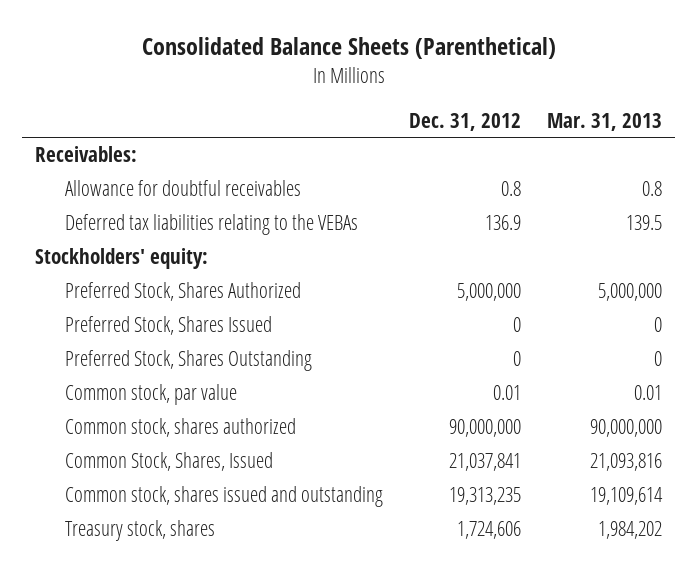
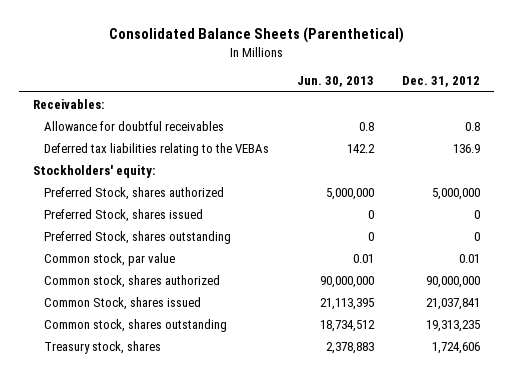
- | Dec. 31, 2012 | Mar. 31, 2013
+ | Jun. 30, 2013 | Dec. 31, 2012
- Preferred Stock, Shares Authorized | 5,000,000 | 5,000,000
- Preferred Stock, Shares Issued | 0 | 0
- Preferred Stock, Shares Outstanding | 0 | 0
+ Preferred Stock, shares authorized | 5,000,000 | 5,000,000
+ Preferred Stock, shares issued | 0 | 0
+ Preferred Stock, shares outstanding | 0 | 0
- Common Stock, Shares, Issued | 21,037,841 | 21,093,816
- Common stock, shares issued and outstanding | 19,313,235 | 19,109,614
+ Common Stock, shares issued | 21,113,395 | 21,037,841
+ Common stock, shares outstanding | 18,734,512 | 19,313,235

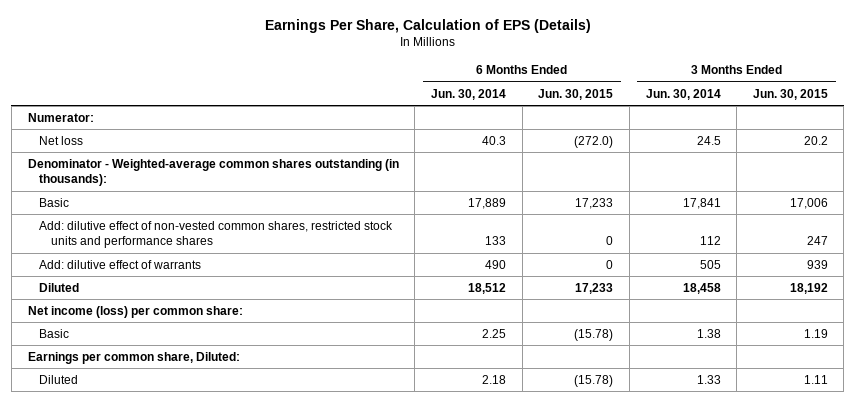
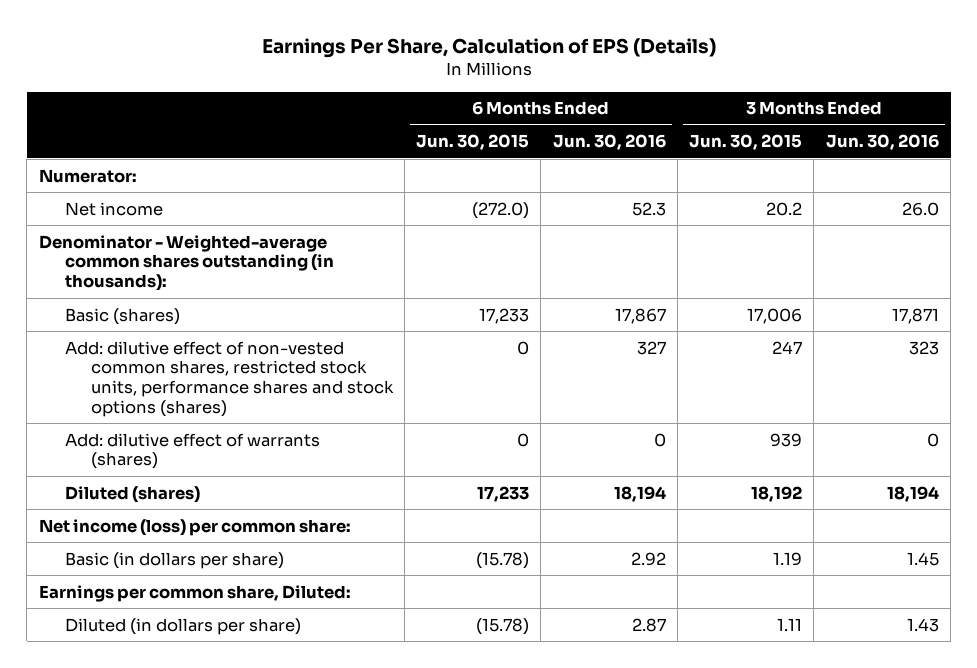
- | 6 Months Ended Jun. 30, 2014 | 6 Months Ended Jun. 30, 2015 | 3 Months Ended Jun. 30, 2014 | 3 Months Ended Jun. 30, 2015
+ | 6 Months Ended Jun. 30, 2015 | 6 Months Ended Jun. 30, 2016 | 3 Months Ended Jun. 30, 2015 | 3 Months Ended Jun. 30, 2016
- Net loss | 40.3 | (272.0) | 24.5 | 20.2
+ Net income | (272.0) | 52.3 | 20.2 | 26.0
- Basic | 17,889 | 17,233 | 17,841 | 17,006
- Add: dilutive effect of non-vested common shares, restricted stock units and performance shares | 133 | 0 | 112 | 247
- Add: dilutive effect of warrants | 490 | 0 | 505 | 939
- Diluted | 18,512 | 17,233 | 18,458 | 18,192
+ Basic (shares) | 17,233 | 17,867 | 17,006 | 17,871
+ Add: dilutive effect of non-vested common shares, restricted stock units, performance shares and stock options (shares) | 0 | 327 | 247 | 323
+ Add: dilutive effect of warrants (shares) | 0 | 0 | 939 | 0
+ Diluted (shares) | 17,233 | 18,194 | 18,192 | 18,194
- Basic | 2.25 | (15.78) | 1.38 | 1.19
+ Basic (in dollars per share) | (15.78) | 2.92 | 1.19 | 1.45
- Diluted | 2.18 | (15.78) | 1.33 | 1.11
+ Diluted (in dollars per share) | (15.78) | 2.87 | 1.11 | 1.43

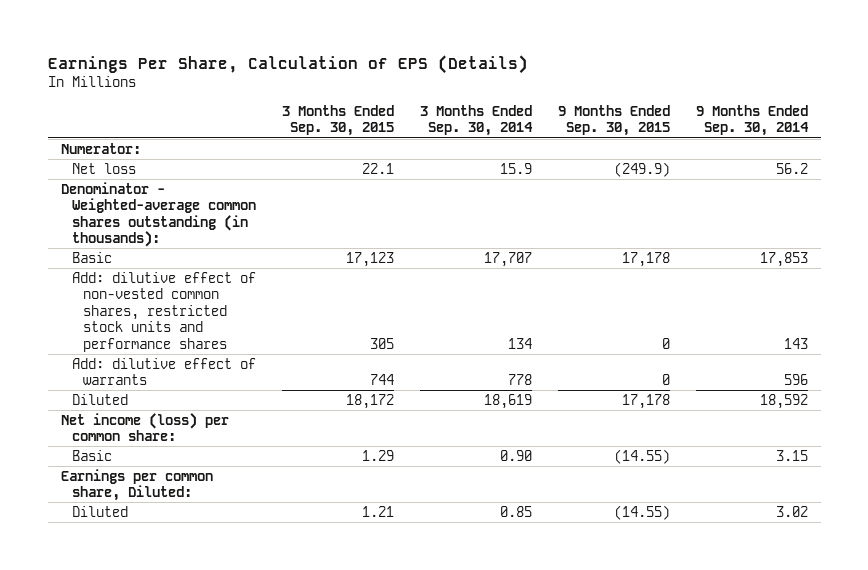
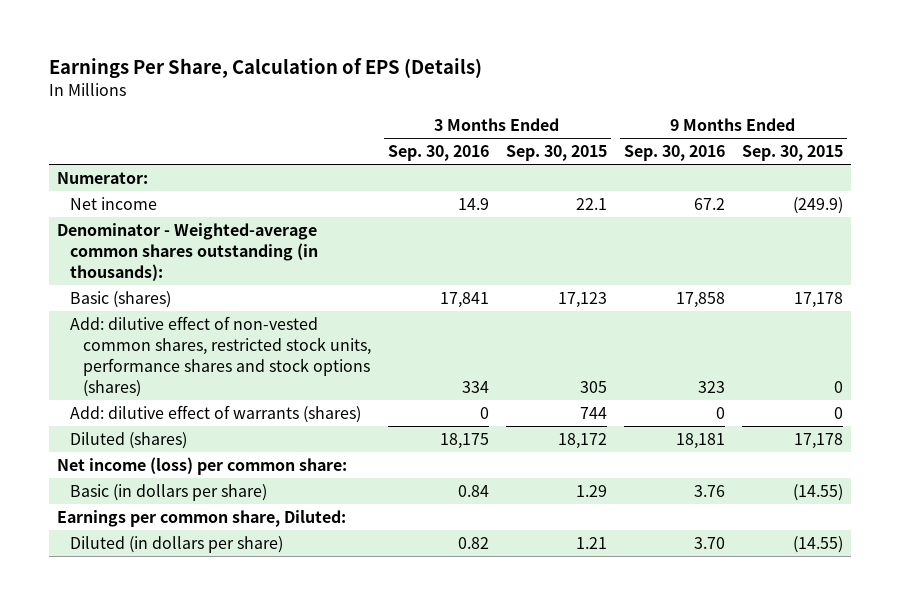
- | 3 Months Ended Sep. 30, 2015 | 3 Months Ended Sep. 30, 2014 | 9 Months Ended Sep. 30, 2015 | 9 Months Ended Sep. 30, 2014
+ | 3 Months Ended Sep. 30, 2016 | 3 Months Ended Sep. 30, 2015 | 9 Months Ended Sep. 30, 2016 | 9 Months Ended Sep. 30, 2015
- Net loss | 22.1 | 15.9 | (249.9) | 56.2
+ Net income | 14.9 | 22.1 | 67.2 | (249.9)
- Basic | 17,123 | 17,707 | 17,178 | 17,853
- Add: dilutive effect of non-vested common shares, restricted stock units and performance shares | 305 | 134 | 0 | 143
- Add: dilutive effect of warrants | 744 | 778 | 0 | 596
- Diluted | 18,172 | 18,619 | 17,178 | 18,592
+ Basic (shares) | 17,841 | 17,123 | 17,858 | 17,178
+ Add: dilutive effect of non-vested common shares, restricted stock units, performance shares and stock options (shares) | 334 | 305 | 323 | 0
+ Add: dilutive effect of warrants (shares) | 0 | 744 | 0 | 0
+ Diluted (shares) | 18,175 | 18,172 | 18,181 | 17,178
- Basic | 1.29 | 0.90 | (14.55) | 3.15
+ Basic (in dollars per share) | 0.84 | 1.29 | 3.76 | (14.55)
- Diluted | 1.21 | 0.85 | (14.55) | 3.02
+ Diluted (in dollars per share) | 0.82 | 1.21 | 3.70 | (14.55)

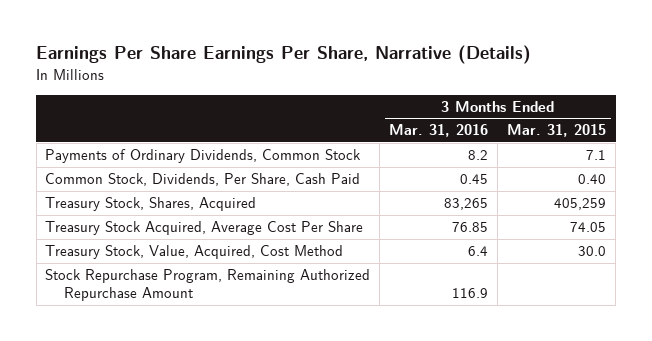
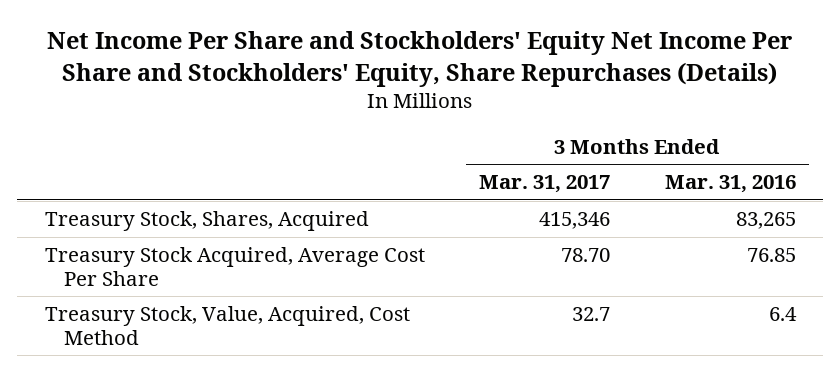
- Earnings Per Share Earnings Per Share, Narrative (Details)
+ Net Income Per Share and Stockholders' Equity Net Income Per Share and Stockholders' Equity, Share Repurchases (Details)
- | 3 Months Ended Mar. 31, 2016 | 3 Months Ended Mar. 31, 2015
+ | 3 Months Ended Mar. 31, 2017 | 3 Months Ended Mar. 31, 2016
- Payments of Ordinary Dividends, Common Stock | 8.2 | 7.1
- Common Stock, Dividends, Per Share, Cash Paid | 0.45 | 0.40
- Stock Repurchase Program, Remaining Authorized Repurchase Amount | 116.9 |

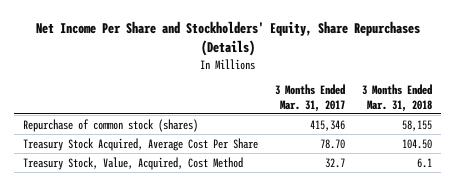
- Net Income Per Share and Stockholders' Equity Net Income Per Share and Stockholders' Equity, Share Repurchases (Details)
+ Net Income Per Share and Stockholders' Equity, Share Repurchases (Details)
- | 3 Months Ended Mar. 31, 2017 | 3 Months Ended Mar. 31, 2016
+ | 3 Months Ended Mar. 31, 2017 | 3 Months Ended Mar. 31, 2018
- Treasury Stock, Shares, Acquired | 415,346 | 83,265
+ Repurchase of common stock (shares) | 415,346 | 58,155

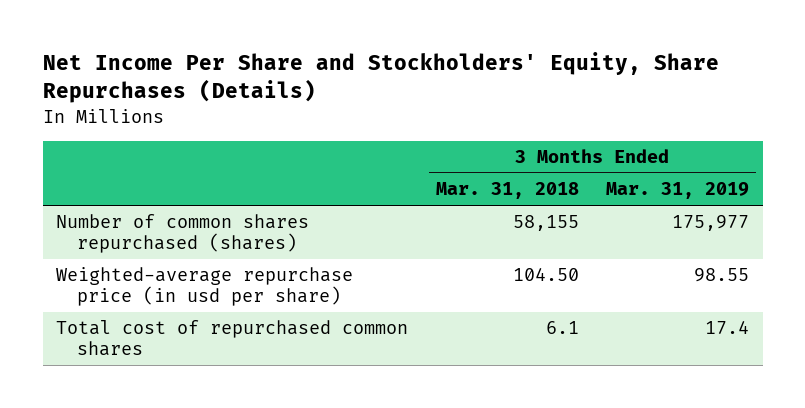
- | 3 Months Ended Mar. 31, 2017 | 3 Months Ended Mar. 31, 2018
+ | 3 Months Ended Mar. 31, 2018 | 3 Months Ended Mar. 31, 2019
- Repurchase of common stock (shares) | 415,346 | 58,155
- Treasury Stock Acquired, Average Cost Per Share | 78.70 | 104.50
- Treasury Stock, Value, Acquired, Cost Method | 32.7 | 6.1
+ Number of common shares repurchased (shares) | 58,155 | 175,977
+ Weighted-average repurchase price (in usd per share) | 104.50 | 98.55
+ Total cost of repurchased common shares | 6.1 | 17.4

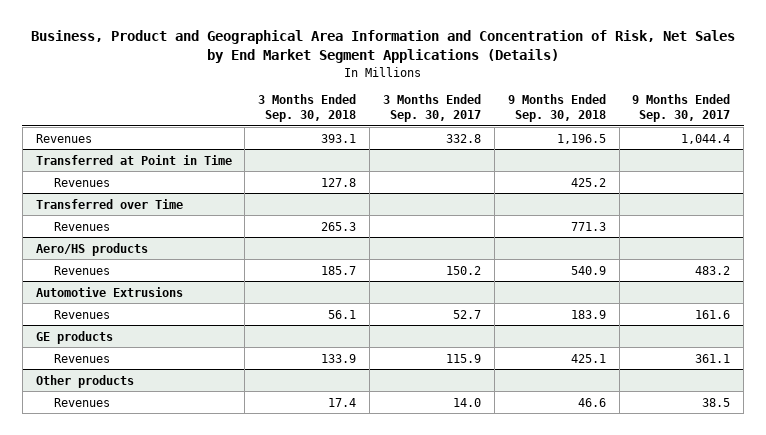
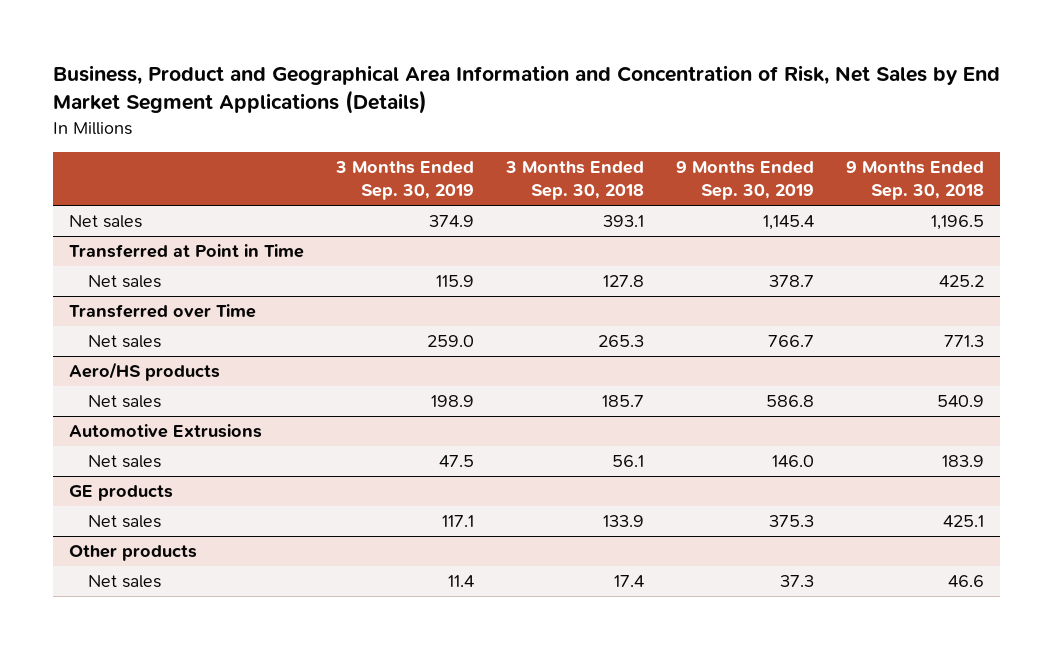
- | 3 Months Ended Sep. 30, 2018 | 3 Months Ended Sep. 30, 2017 | 9 Months Ended Sep. 30, 2018 | 9 Months Ended Sep. 30, 2017
+ | 3 Months Ended Sep. 30, 2019 | 3 Months Ended Sep. 30, 2018 | 9 Months Ended Sep. 30, 2019 | 9 Months Ended Sep. 30, 2018
- Revenues | 393.1 | 332.8 | 1,196.5 | 1,044.4
+ Net sales | 374.9 | 393.1 | 1,145.4 | 1,196.5
@ Transferred at Point in Time
- Revenues | 127.8 | | 425.2 |
+ Net sales | 115.9 | 127.8 | 378.7 | 425.2
@ Transferred over Time
- Revenues | 265.3 | | 771.3 |
+ Net sales | 259.0 | 265.3 | 766.7 | 771.3
@ Aero/HS products
- Revenues | 185.7 | 150.2 | 540.9 | 483.2
+ Net sales | 198.9 | 185.7 | 586.8 | 540.9
@ Automotive Extrusions
- Revenues | 56.1 | 52.7 | 183.9 | 161.6
+ Net sales | 47.5 | 56.1 | 146.0 | 183.9
@ GE products
- Revenues | 133.9 | 115.9 | 425.1 | 361.1
+ Net sales | 117.1 | 133.9 | 375.3 | 425.1
@ Other products
- Revenues | 17.4 | 14.0 | 46.6 | 38.5
+ Net sales | 11.4 | 17.4 | 37.3 | 46.6

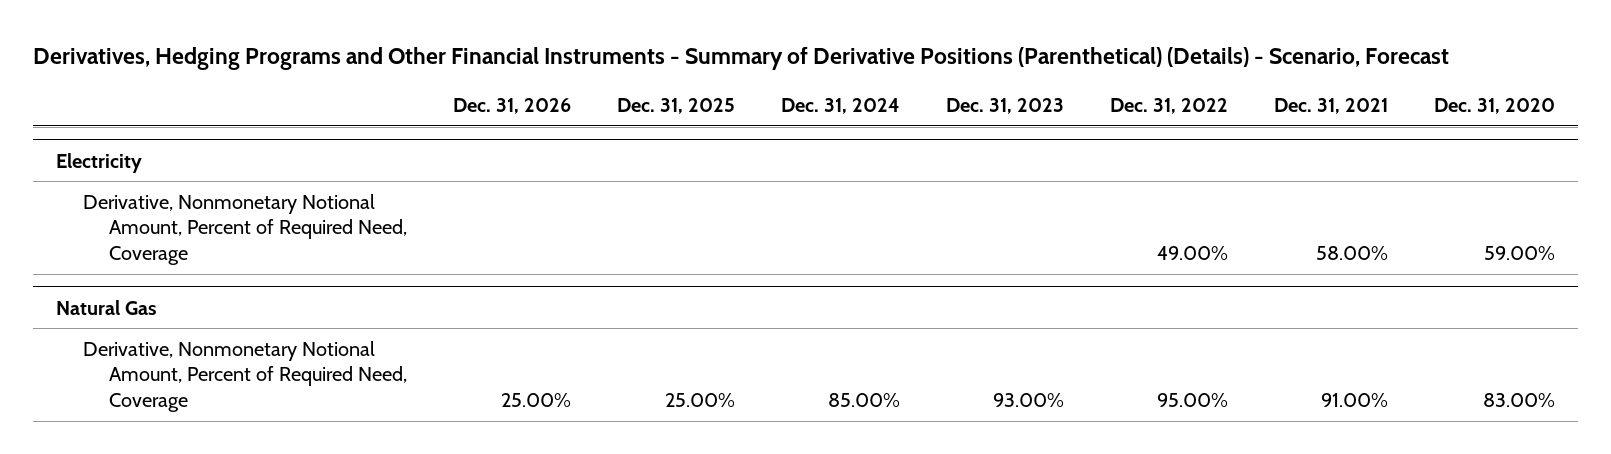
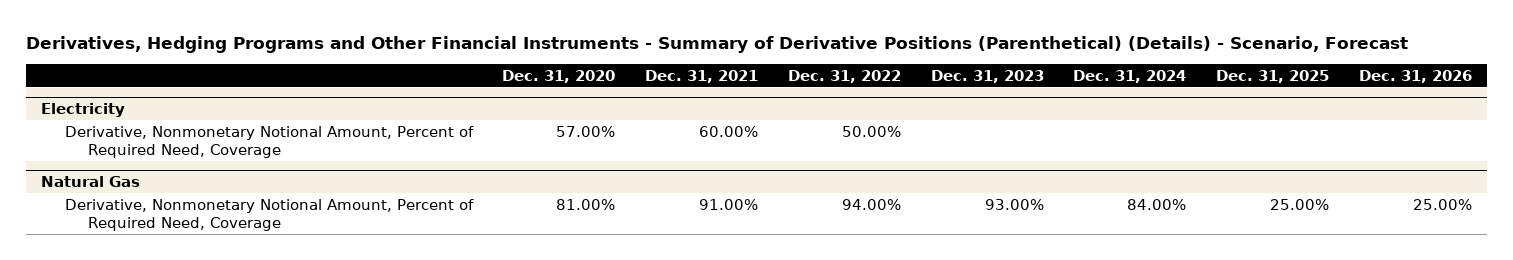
- | Dec. 31, 2026 | Dec. 31, 2025 | Dec. 31, 2024 | Dec. 31, 2023 | Dec. 31, 2022 | Dec. 31, 2021 | Dec. 31, 2020
+ | Dec. 31, 2020 | Dec. 31, 2021 | Dec. 31, 2022 | Dec. 31, 2023 | Dec. 31, 2024 | Dec. 31, 2025 | Dec. 31, 2026
@ Electricity
- Derivative, Nonmonetary Notional Amount, Percent of Required Need, Coverage | | | | | 49.00% | 58.00% | 59.00%
+ Derivative, Nonmonetary Notional Amount, Percent of Required Need, Coverage | 57.00% | 60.00% | 50.00% | | | |
@ Natural Gas
- Derivative, Nonmonetary Notional Amount, Percent of Required Need, Coverage | 25.00% | 25.00% | 85.00% | 93.00% | 95.00% | 91.00% | 83.00%
+ Derivative, Nonmonetary Notional Amount, Percent of Required Need, Coverage | 81.00% | 91.00% | 94.00% | 93.00% | 84.00% | 25.00% | 25.00%

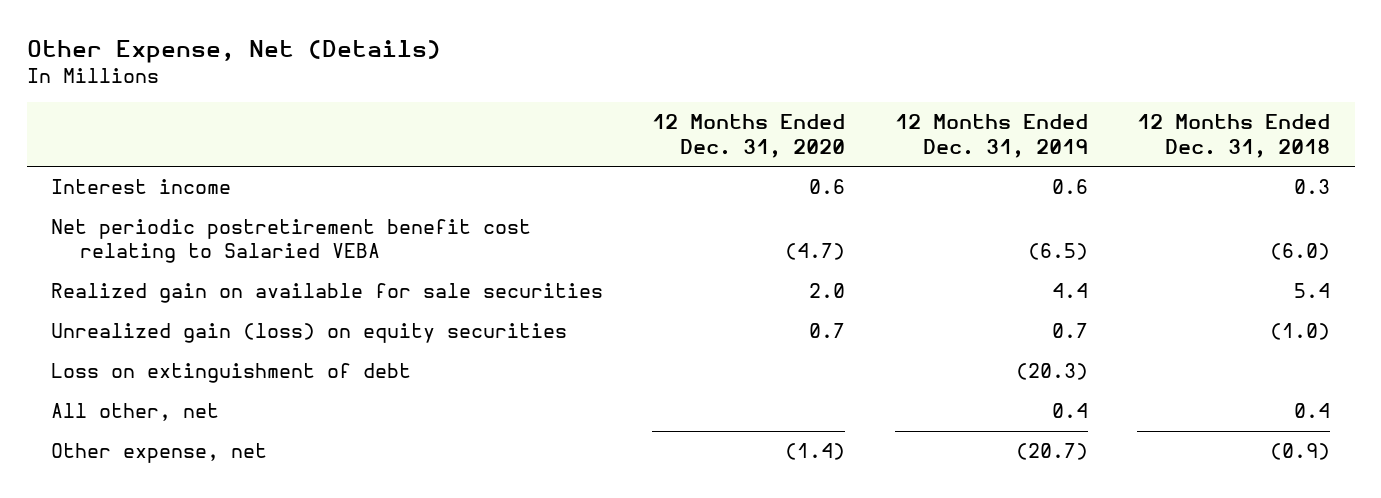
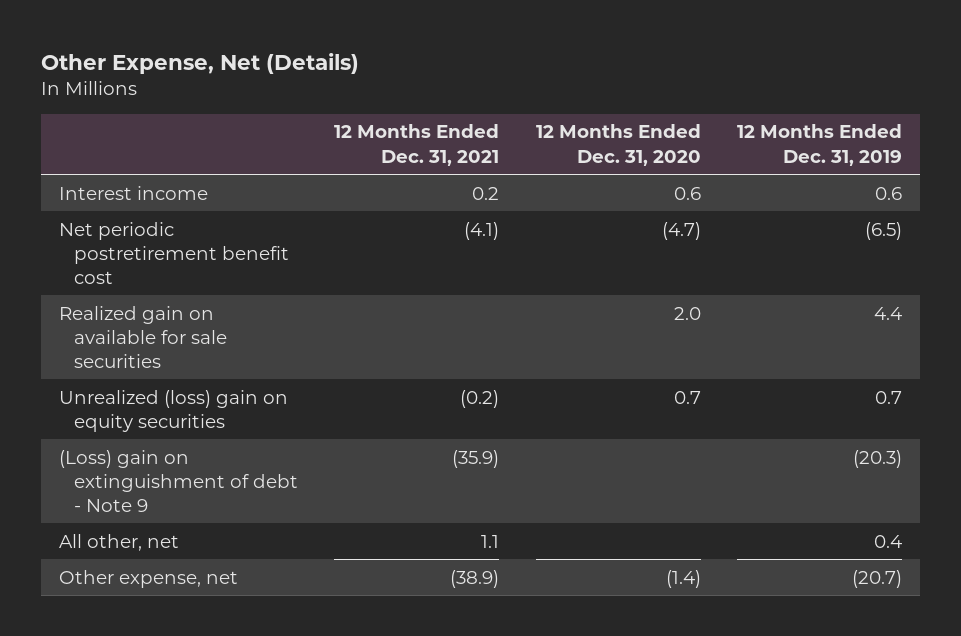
- | 12 Months Ended Dec. 31, 2020 | 12 Months Ended Dec. 31, 2019 | 12 Months Ended Dec. 31, 2018
+ | 12 Months Ended Dec. 31, 2021 | 12 Months Ended Dec. 31, 2020 | 12 Months Ended Dec. 31, 2019
- Net periodic postretirement benefit cost relating to Salaried VEBA | (4.7) | (6.5) | (6.0)
+ Net periodic postretirement benefit cost | (4.1) | (4.7) | (6.5)
- Unrealized gain (loss) on equity securities | 0.7 | 0.7 | (1.0)
- Loss on extinguishment of debt | | (20.3) |
+ Unrealized (loss) gain on equity securities | (0.2) | 0.7 | 0.7
+ (Loss) gain on extinguishment of debt - Note 9 | (35.9) | | (20.3)

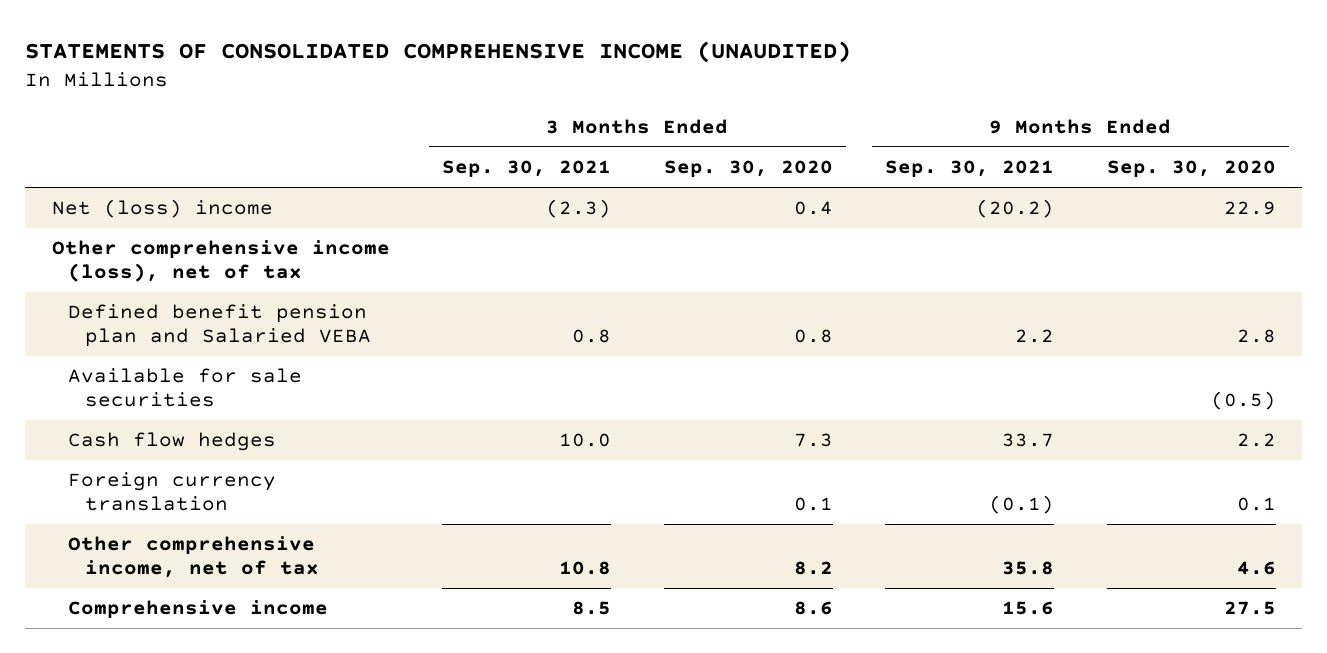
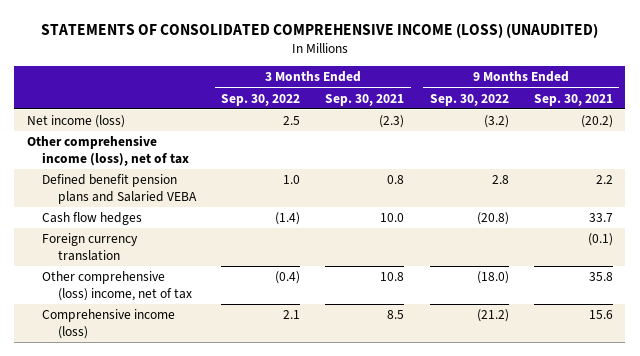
- STATEMENTS OF CONSOLIDATED COMPREHENSIVE INCOME (UNAUDITED)
+ STATEMENTS OF CONSOLIDATED COMPREHENSIVE INCOME (LOSS) (UNAUDITED)
- | 3 Months Ended Sep. 30, 2021 | 3 Months Ended Sep. 30, 2020 | 9 Months Ended Sep. 30, 2021 | 9 Months Ended Sep. 30, 2020
+ | 3 Months Ended Sep. 30, 2022 | 3 Months Ended Sep. 30, 2021 | 9 Months Ended Sep. 30, 2022 | 9 Months Ended Sep. 30, 2021
- Net (loss) income | (2.3) | 0.4 | (20.2) | 22.9
+ Net income (loss) | 2.5 | (2.3) | (3.2) | (20.2)
- Defined benefit pension plan and Salaried VEBA | 0.8 | 0.8 | 2.2 | 2.8
- Available for sale securities | | | | (0.5)
+ Defined benefit pension plans and Salaried VEBA | 1.0 | 0.8 | 2.8 | 2.2
- Other comprehensive income, net of tax | 10.8 | 8.2 | 35.8 | 4.6
- Comprehensive income | 8.5 | 8.6 | 15.6 | 27.5
+ Other comprehensive (loss) income, net of tax | (0.4) | 10.8 | (18.0) | 35.8
+ Comprehensive income (loss) | 2.1 | 8.5 | (21.2) | 15.6

